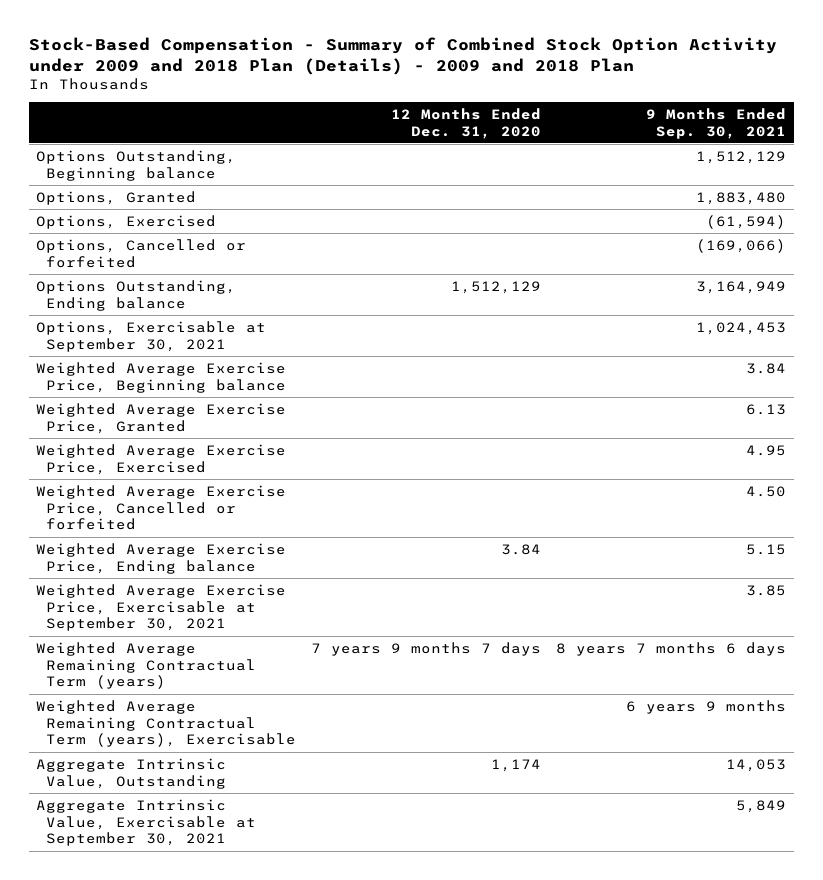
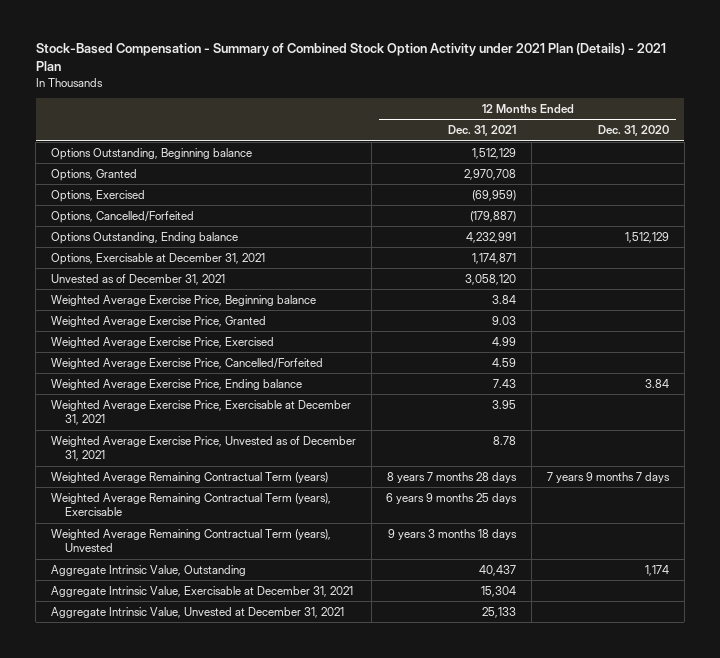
- Stock-Based Compensation - Summary of Combined Stock Option Activity under 2009 and 2018 Plan (Details) - 2009 and 2018 Plan
+ Stock-Based Compensation - Summary of Combined Stock Option Activity under 2021 Plan (Details) - 2021 Plan
- | 12 Months Ended Dec. 31, 2020 | 9 Months Ended Sep. 30, 2021
+ | 12 Months Ended Dec. 31, 2021 | 12 Months Ended Dec. 31, 2020
- Options, Cancelled or forfeited | | (169,066)
+ Options, Cancelled/Forfeited | (179,887) |
- Options, Exercisable at September 30, 2021 | | 1,024,453
+ Options, Exercisable at December 31, 2021 | 1,174,871 |
+ Unvested as of December 31, 2021 | 3,058,120 |
- Weighted Average Exercise Price, Cancelled or forfeited | | 4.50
+ Weighted Average Exercise Price, Cancelled/Forfeited | 4.59 |
- Weighted Average Exercise Price, Exercisable at September 30, 2021 | | 3.85
+ Weighted Average Exercise Price, Exercisable at December 31, 2021 | 3.95 |
+ Weighted Average Exercise Price, Unvested as of December 31, 2021 | 8.78 |
+ Weighted Average Remaining Contractual Term (years), Unvested | 9 years 3 months 18 days |
- Aggregate Intrinsic Value, Exercisable at September 30, 2021 | | 5,849
+ Aggregate Intrinsic Value, Exercisable at December 31, 2021 | 15,304 |
+ Aggregate Intrinsic Value, Unvested at December 31, 2021 | 25,133 |

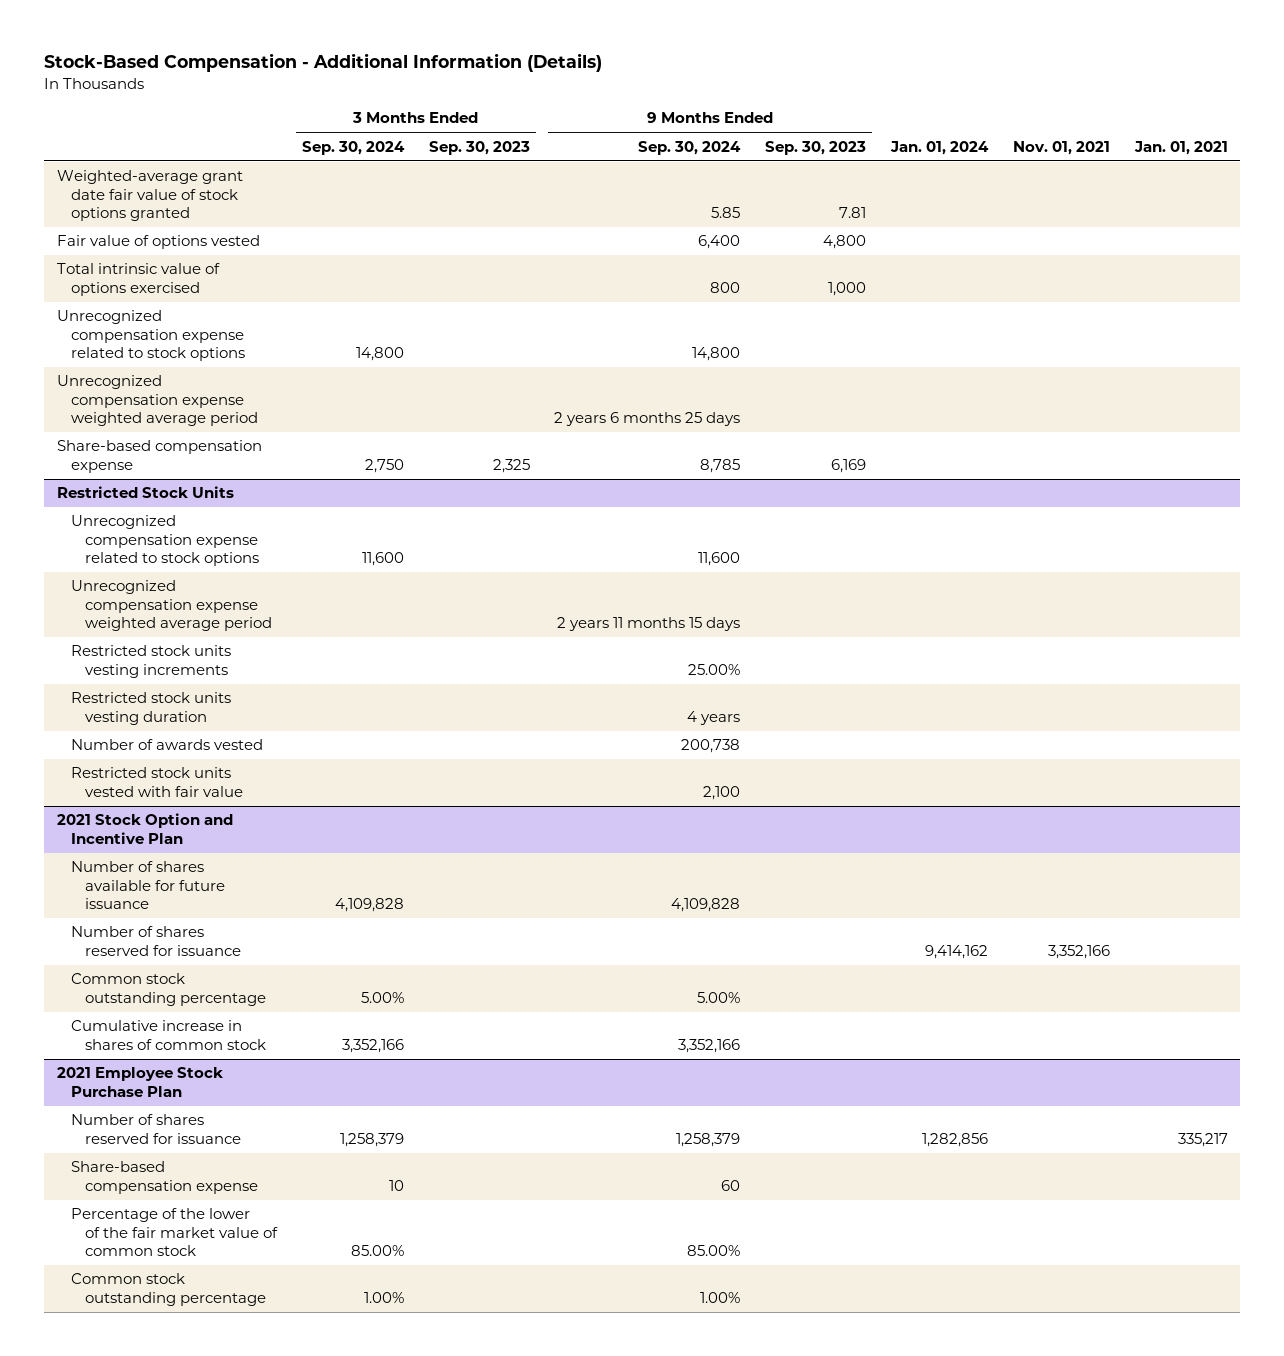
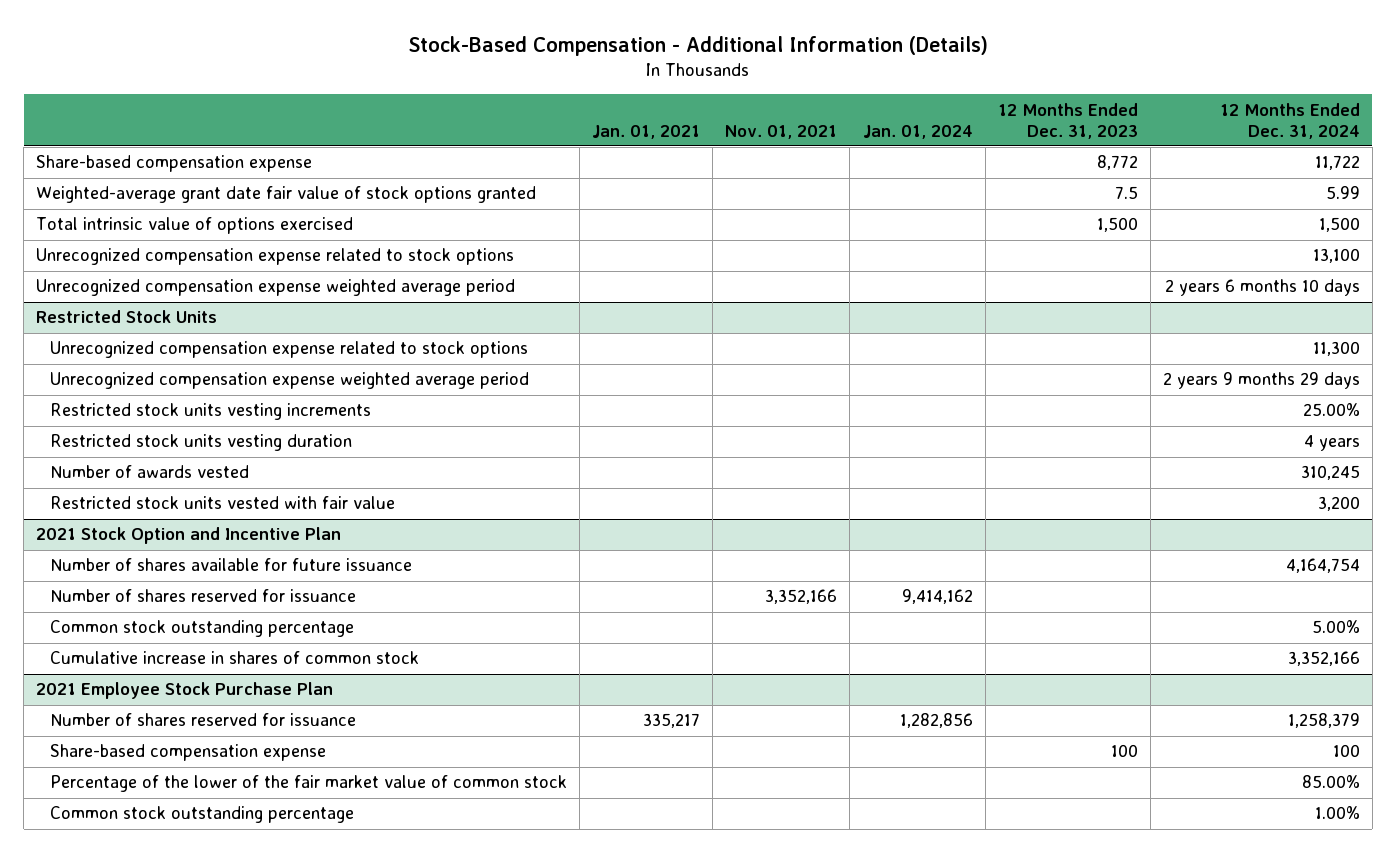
- | 3 Months Ended Sep. 30, 2024 | 3 Months Ended Sep. 30, 2023 | 9 Months Ended Sep. 30, 2024 | 9 Months Ended Sep. 30, 2023 | Jan. 01, 2024 | Nov. 01, 2021 | Jan. 01, 2021
+ | Jan. 01, 2021 | Nov. 01, 2021 | Jan. 01, 2024 | 12 Months Ended Dec. 31, 2023 | 12 Months Ended Dec. 31, 2024
moved up: Share-based compensation expense | | | | 8,772 | 11,722
- Fair value of options vested | | | 6,400 | 4,800 | | |

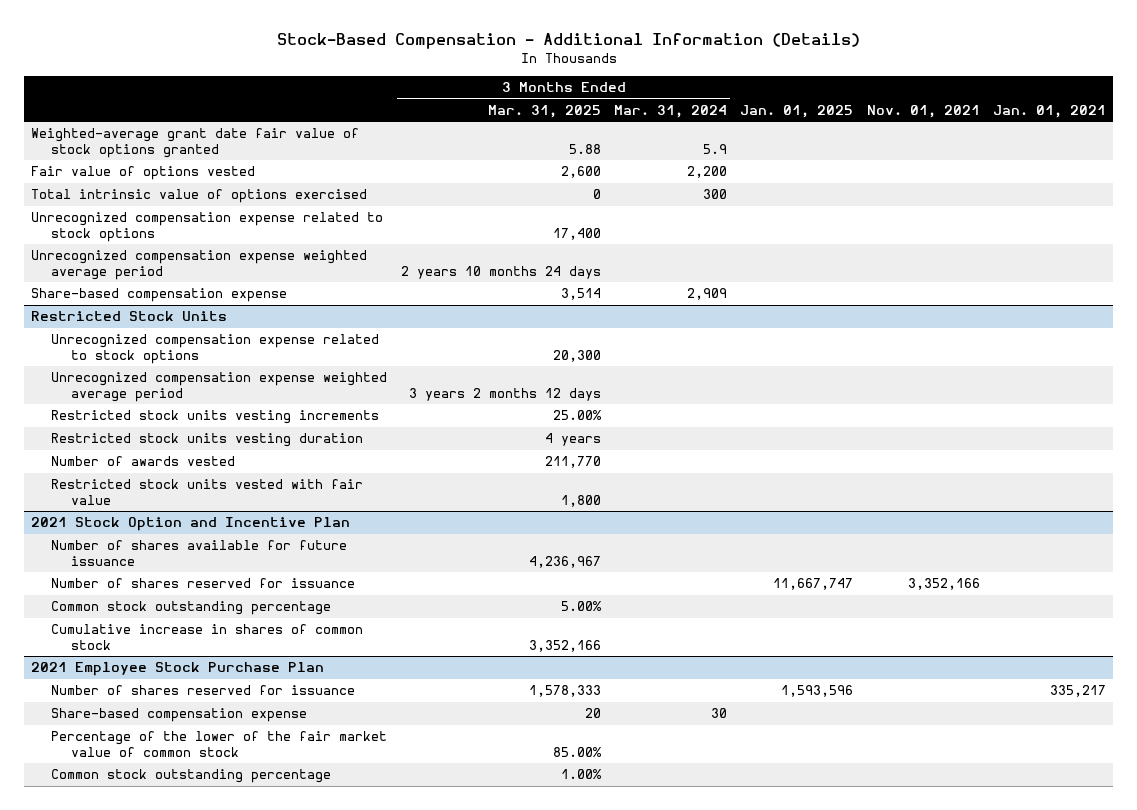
- | Jan. 01, 2021 | Nov. 01, 2021 | Jan. 01, 2024 | 12 Months Ended Dec. 31, 2023 | 12 Months Ended Dec. 31, 2024
+ | 3 Months Ended Mar. 31, 2025 | 3 Months Ended Mar. 31, 2024 | Jan. 01, 2025 | Nov. 01, 2021 | Jan. 01, 2021
+ Fair value of options vested | 2,600 | 2,200 | | |
moved down: Share-based compensation expense | 3,514 | 2,909 | | |

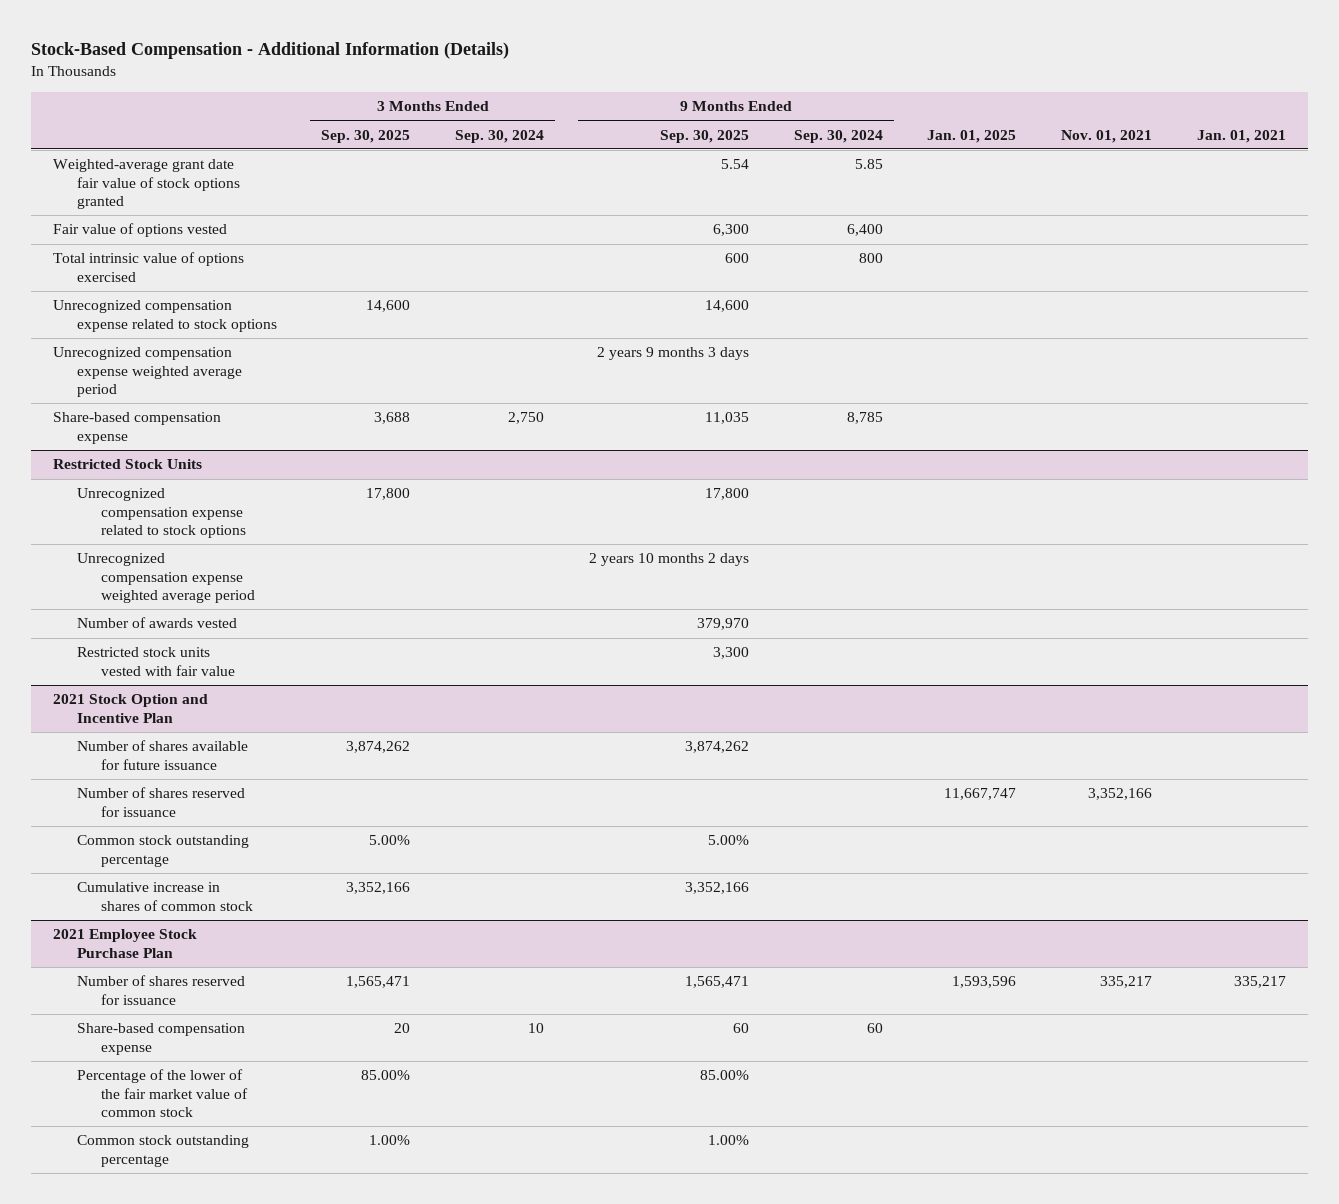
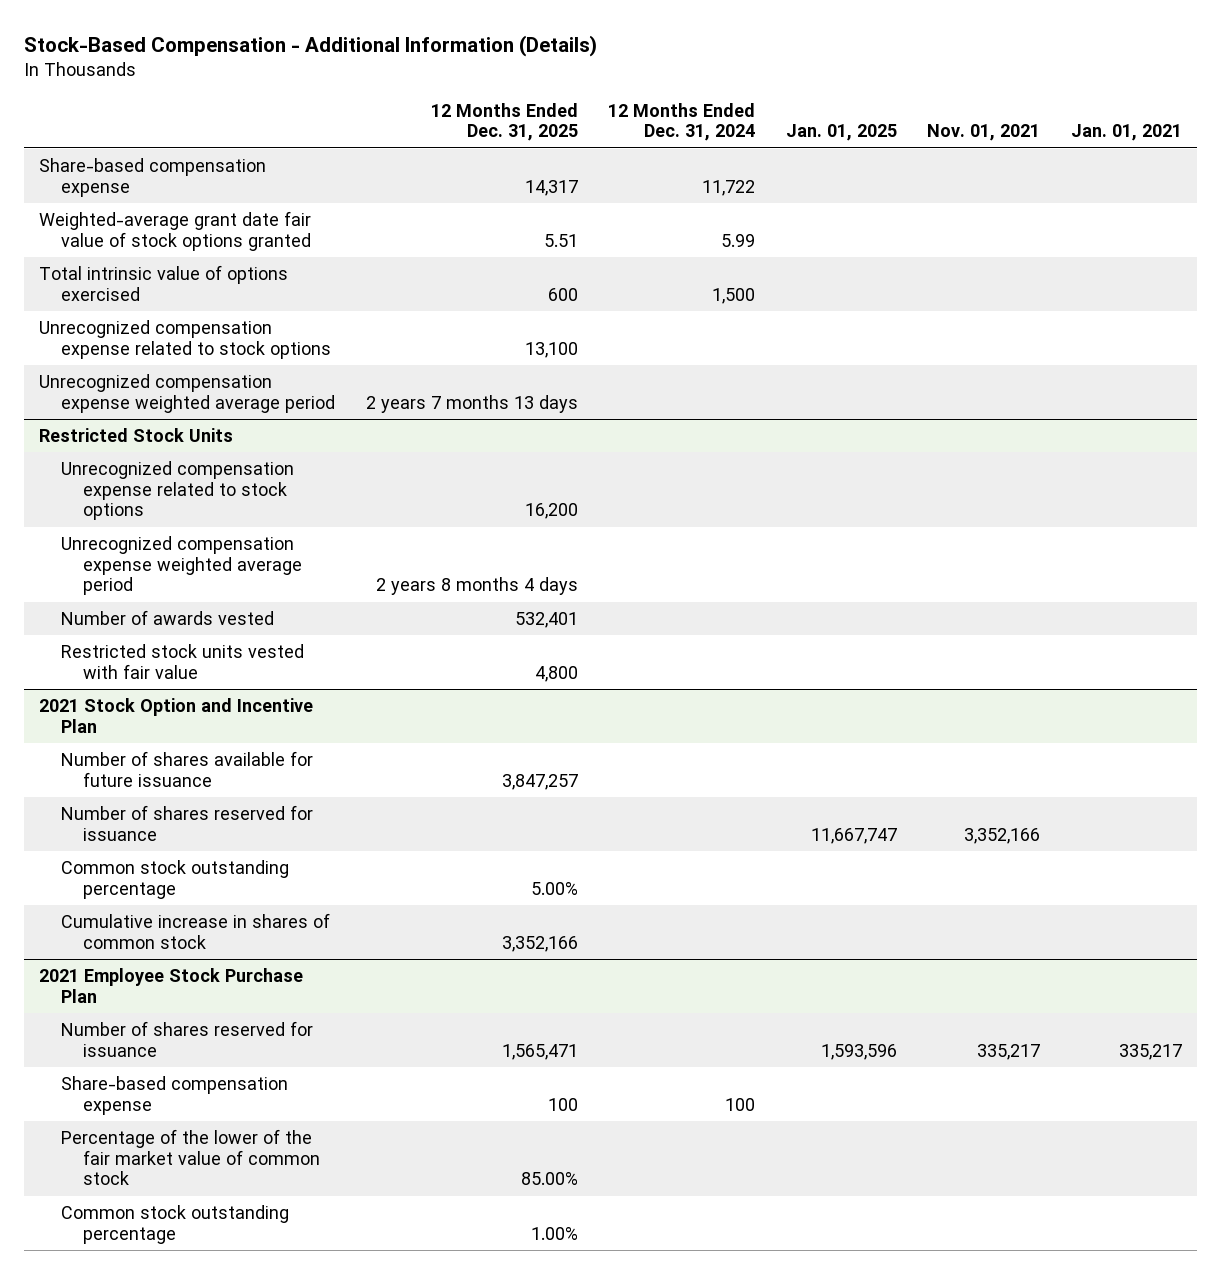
- | 3 Months Ended Sep. 30, 2025 | 3 Months Ended Sep. 30, 2024 | 9 Months Ended Sep. 30, 2025 | 9 Months Ended Sep. 30, 2024 | Jan. 01, 2025 | Nov. 01, 2021 | Jan. 01, 2021
+ | 12 Months Ended Dec. 31, 2025 | 12 Months Ended Dec. 31, 2024 | Jan. 01, 2025 | Nov. 01, 2021 | Jan. 01, 2021
moved up: Share-based compensation expense | 14,317 | 11,722 | | |
- Fair value of options vested | | | 6,300 | 6,400 | | |

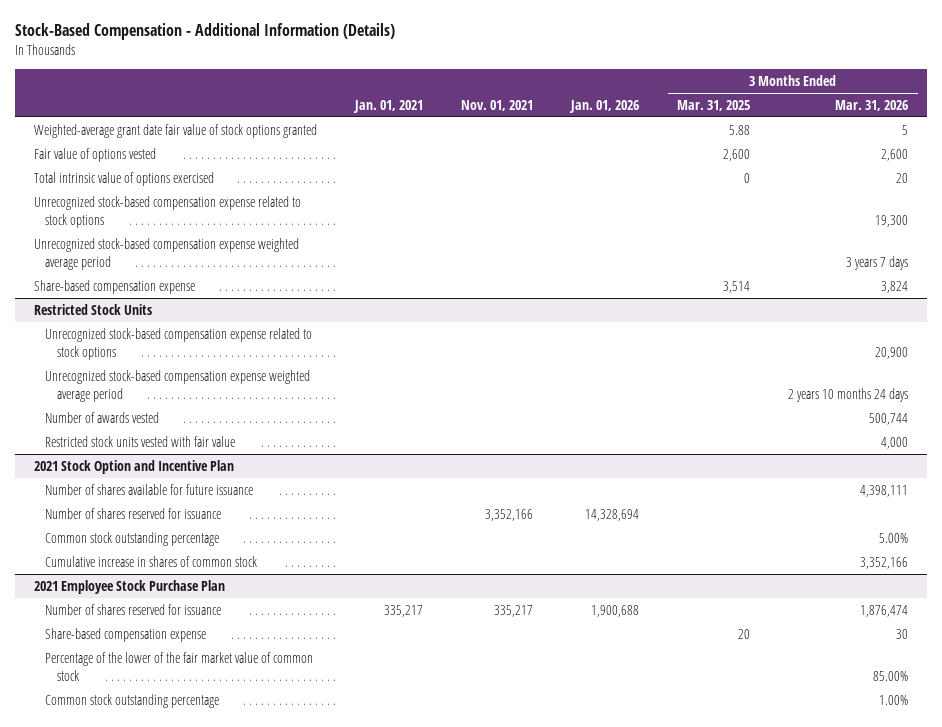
- | 12 Months Ended Dec. 31, 2025 | 12 Months Ended Dec. 31, 2024 | Jan. 01, 2025 | Nov. 01, 2021 | Jan. 01, 2021
+ | Jan. 01, 2021 | Nov. 01, 2021 | Jan. 01, 2026 | 3 Months Ended Mar. 31, 2025 | 3 Months Ended Mar. 31, 2026
+ Fair value of options vested | | | | 2,600 | 2,600
- Unrecognized compensation expense related to stock options | 13,100 | | | |
- Unrecognized compensation expense weighted average period | 2 years 7 months 13 days | | | |
+ Unrecognized stock-based compensation expense related to stock options | | | | | 19,300
+ Unrecognized stock-based compensation expense weighted average period | | | | | 3 years 7 days
moved down: Share-based compensation expense | | | | 3,514 | 3,824
@ Restricted Stock Units
- Unrecognized compensation expense related to stock options | 16,200 | | | |
- Unrecognized compensation expense weighted average period | 2 years 8 months 4 days | | | |
+ Unrecognized stock-based compensation expense related to stock options | | | | | 20,900
+ Unrecognized stock-based compensation expense weighted average period | | | | | 2 years 10 months 24 days

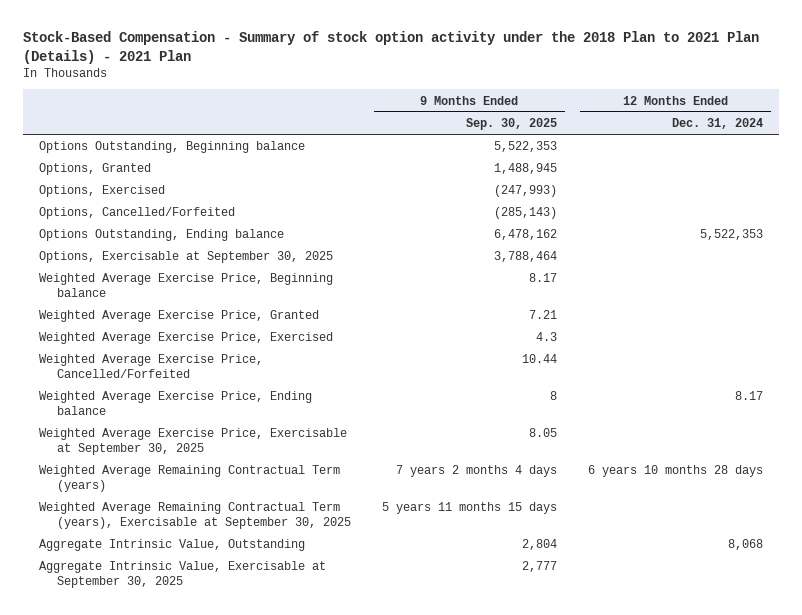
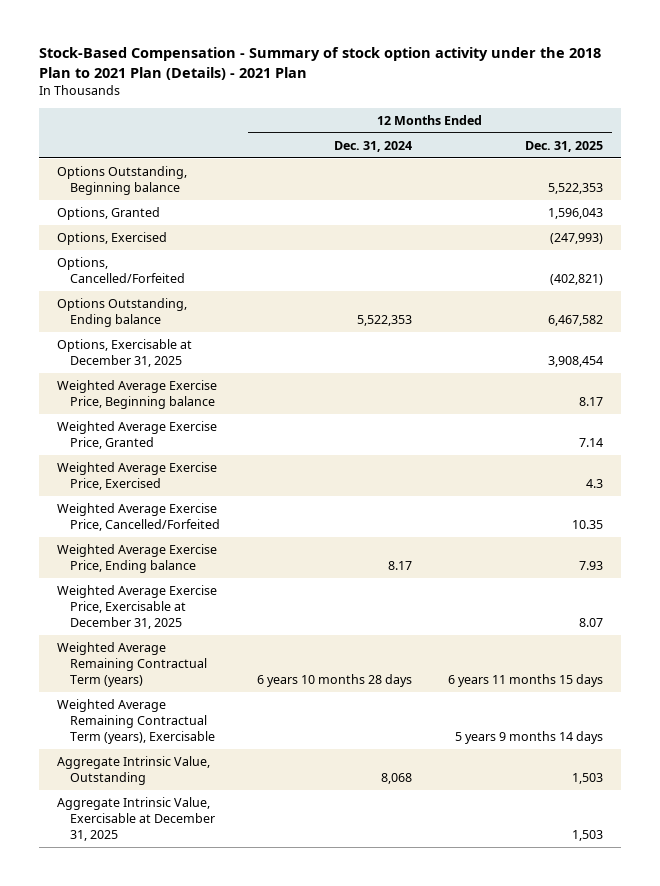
- | 9 Months Ended Sep. 30, 2025 | 12 Months Ended Dec. 31, 2024
+ | 12 Months Ended Dec. 31, 2024 | 12 Months Ended Dec. 31, 2025
- Options, Exercisable at September 30, 2025 | 3,788,464 |
+ Options, Exercisable at December 31, 2025 | | 3,908,454
- Weighted Average Exercise Price, Exercisable at September 30, 2025 | 8.05 |
+ Weighted Average Exercise Price, Exercisable at December 31, 2025 | | 8.07
- Weighted Average Remaining Contractual Term (years), Exercisable at September 30, 2025 | 5 years 11 months 15 days |
+ Weighted Average Remaining Contractual Term (years), Exercisable | | 5 years 9 months 14 days
- Aggregate Intrinsic Value, Exercisable at September 30, 2025 | 2,777 |
+ Aggregate Intrinsic Value, Exercisable at December 31, 2025 | | 1,503

